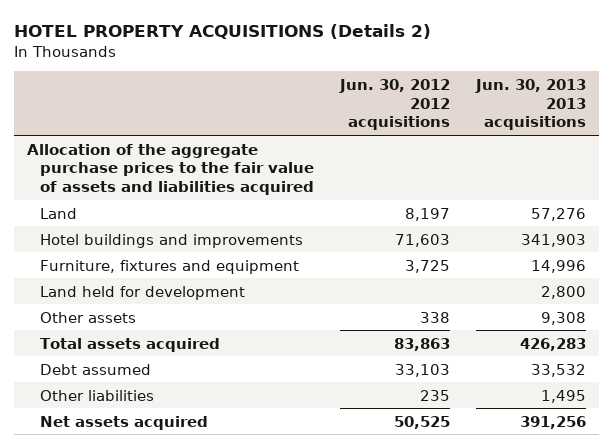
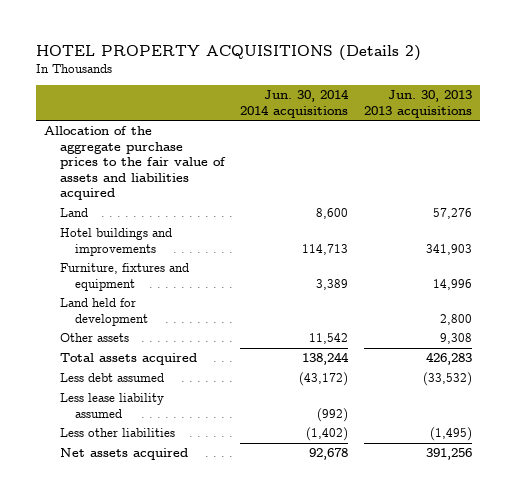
- | Jun. 30, 2012 2012 acquisitions | Jun. 30, 2013 2013 acquisitions
+ | Jun. 30, 2014 2014 acquisitions | Jun. 30, 2013 2013 acquisitions
- Debt assumed | 33,103 | 33,532
- Other liabilities | 235 | 1,495
+ Less debt assumed | (43,172) | (33,532)
+ Less lease liability assumed | (992) |
+ Less other liabilities | (1,402) | (1,495)

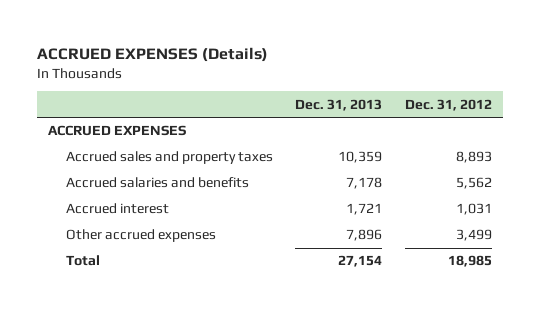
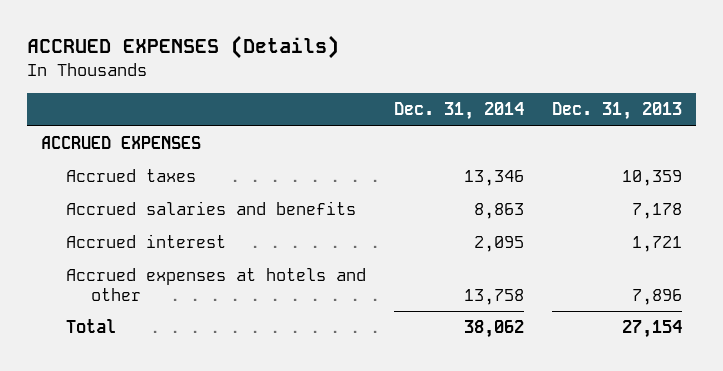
- | Dec. 31, 2013 | Dec. 31, 2012
+ | Dec. 31, 2014 | Dec. 31, 2013
- Accrued sales and property taxes | 10,359 | 8,893
+ Accrued taxes | 13,346 | 10,359
- Other accrued expenses | 7,896 | 3,499
+ Accrued expenses at hotels and other | 13,758 | 7,896

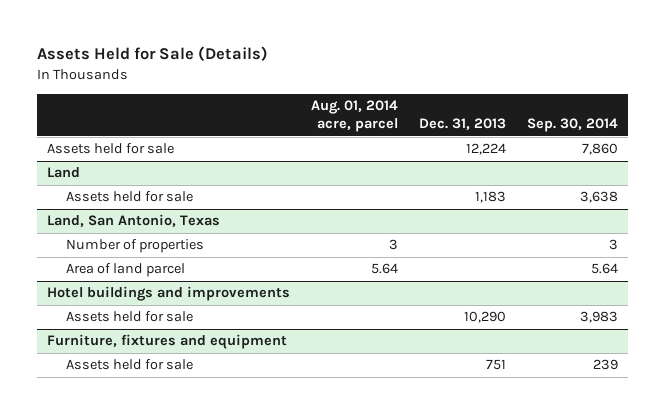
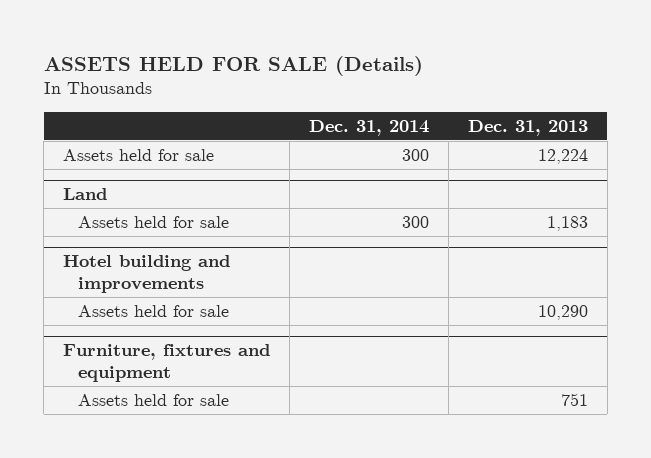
- Assets Held for Sale (Details)
+ ASSETS HELD FOR SALE (Details)
- | Aug. 01, 2014 acre, parcel | Dec. 31, 2013 | Sep. 30, 2014
+ | Dec. 31, 2014 | Dec. 31, 2013
- Land, San Antonio, Texas
- Number of properties | 3 | | 3
- Area of land parcel | 5.64 | | 5.64
- Hotel buildings and improvements
+ Hotel building and improvements

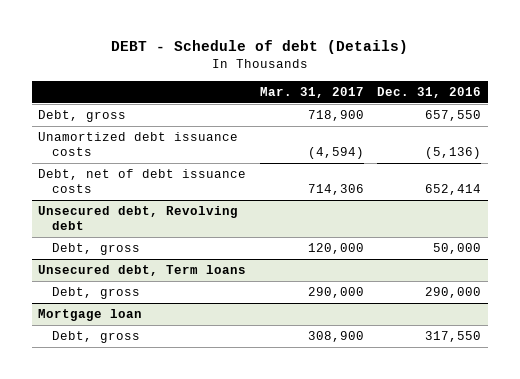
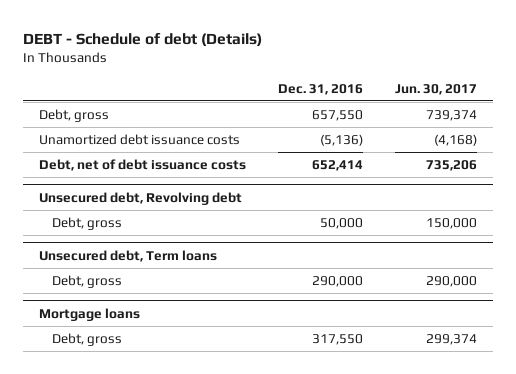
- | Mar. 31, 2017 | Dec. 31, 2016
+ | Dec. 31, 2016 | Jun. 30, 2017
- Mortgage loan
+ Mortgage loans

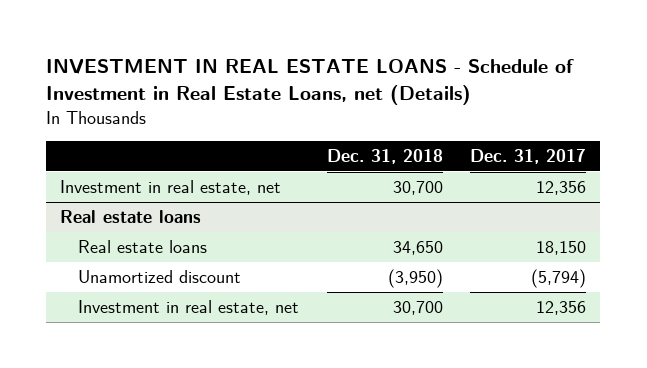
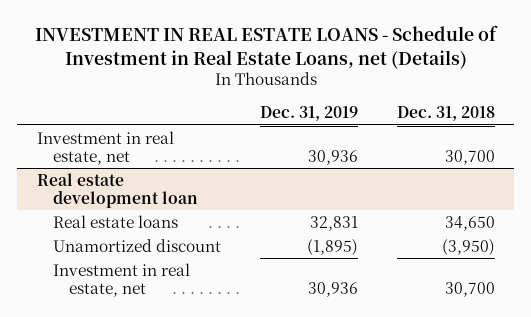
- | Dec. 31, 2018 | Dec. 31, 2017
+ | Dec. 31, 2019 | Dec. 31, 2018
- Real estate loans
+ Real estate development loan

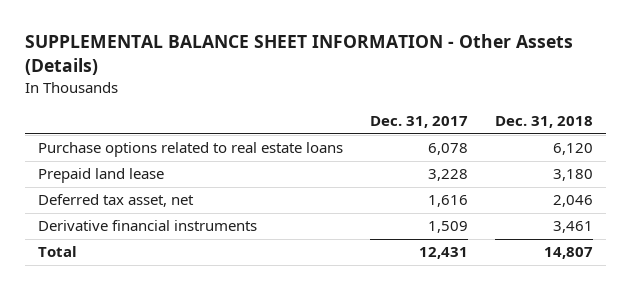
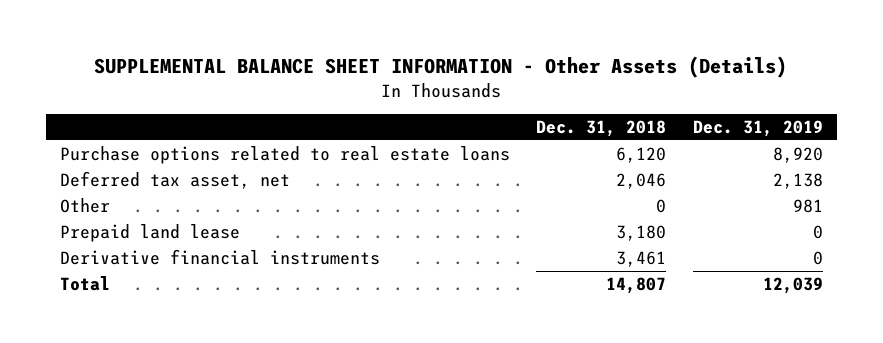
- | Dec. 31, 2017 | Dec. 31, 2018
+ | Dec. 31, 2018 | Dec. 31, 2019
+ Other | 0 | 981
moved down: Prepaid land lease | 3,180 | 0

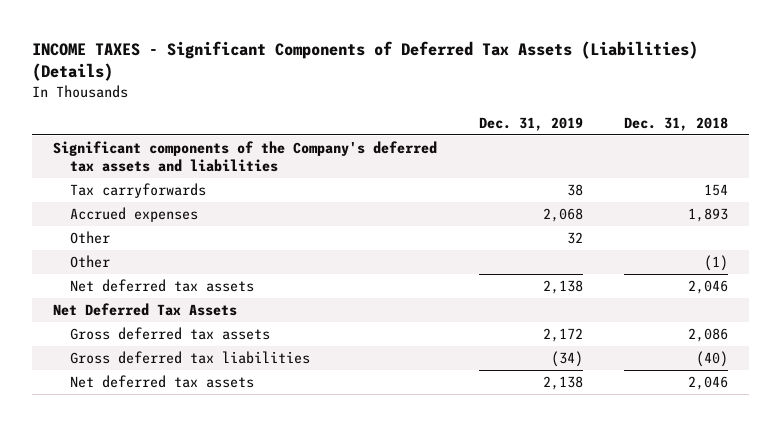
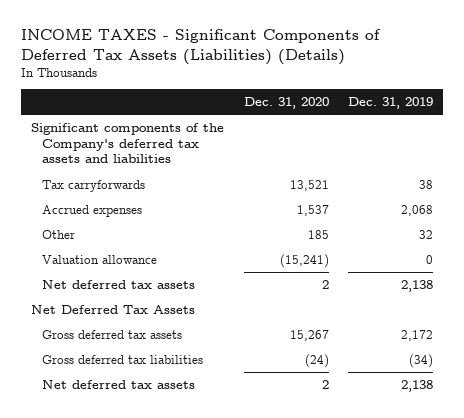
- | Dec. 31, 2019 | Dec. 31, 2018
+ | Dec. 31, 2020 | Dec. 31, 2019
- Other | | (1)
+ Valuation allowance | (15,241) | 0

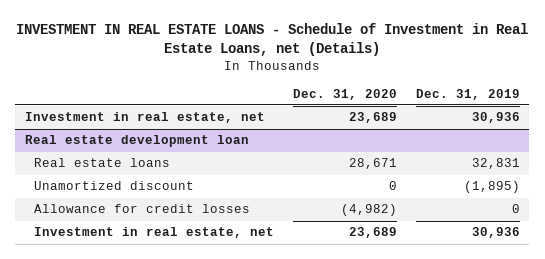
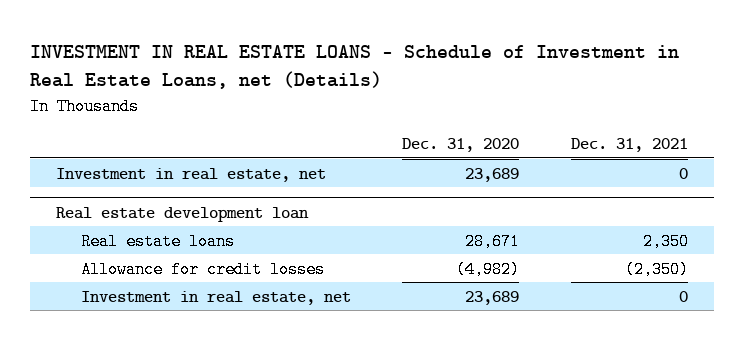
- | Dec. 31, 2020 | Dec. 31, 2019
+ | Dec. 31, 2020 | Dec. 31, 2021
@ Real estate development loan
- Unamortized discount | 0 | (1,895)

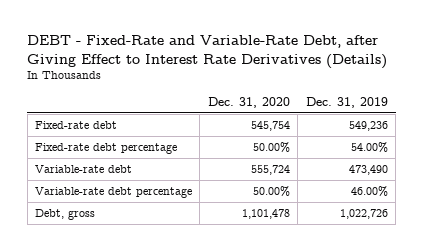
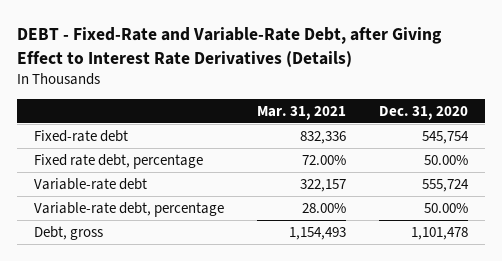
- | Dec. 31, 2020 | Dec. 31, 2019
+ | Mar. 31, 2021 | Dec. 31, 2020
- Fixed-rate debt percentage | 50.00% | 54.00%
+ Fixed rate debt, percentage | 72.00% | 50.00%
- Variable-rate debt percentage | 50.00% | 46.00%
+ Variable-rate debt, percentage | 28.00% | 50.00%

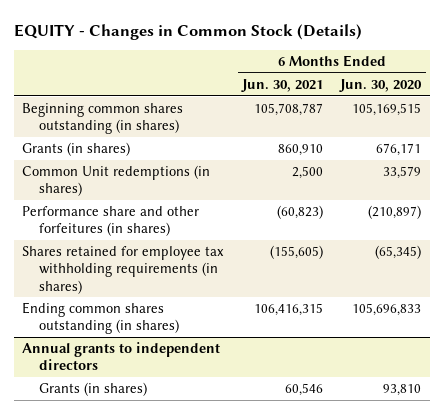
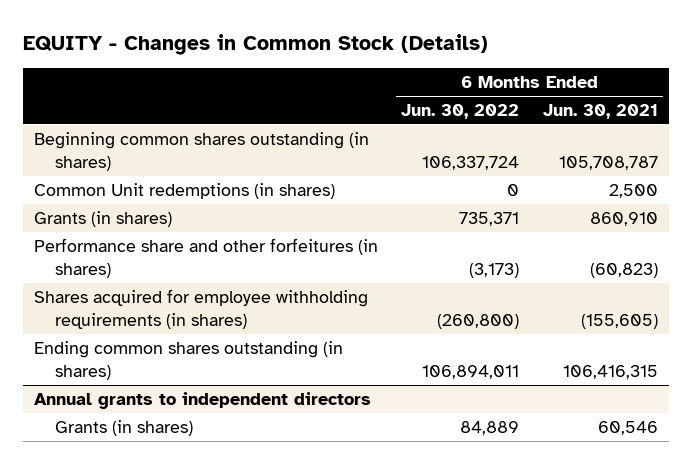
- | 6 Months Ended Jun. 30, 2021 | 6 Months Ended Jun. 30, 2020
+ | 6 Months Ended Jun. 30, 2022 | 6 Months Ended Jun. 30, 2021
moved down: Grants (in shares) | 735,371 | 860,910
- Shares retained for employee tax withholding requirements (in shares) | (155,605) | (65,345)
+ Shares acquired for employee withholding requirements (in shares) | (260,800) | (155,605)

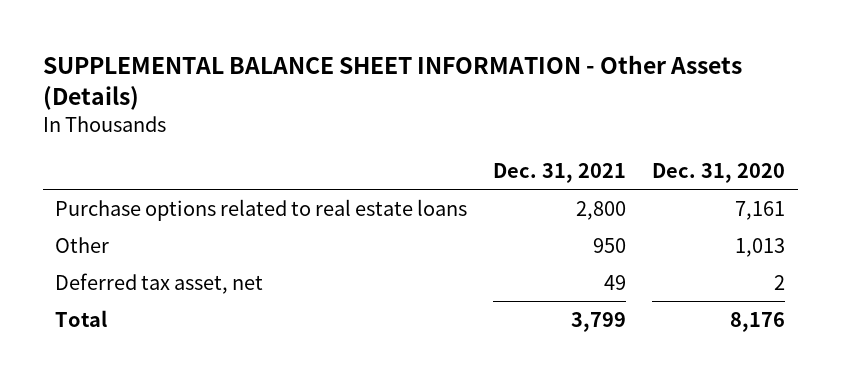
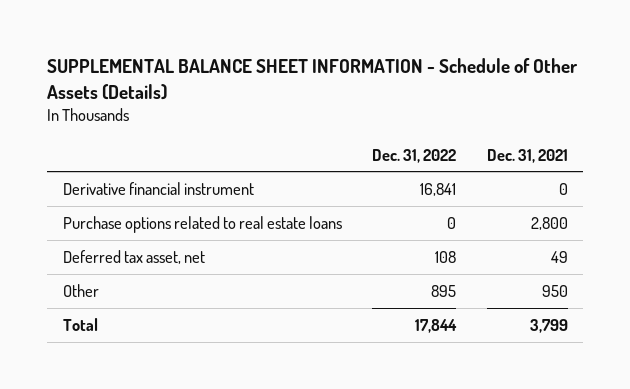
- SUPPLEMENTAL BALANCE SHEET INFORMATION - Other Assets (Details)
+ SUPPLEMENTAL BALANCE SHEET INFORMATION - Schedule of Other Assets (Details)
- | Dec. 31, 2021 | Dec. 31, 2020
+ | Dec. 31, 2022 | Dec. 31, 2021
+ Derivative financial instrument | 16,841 | 0
moved down: Other | 895 | 950

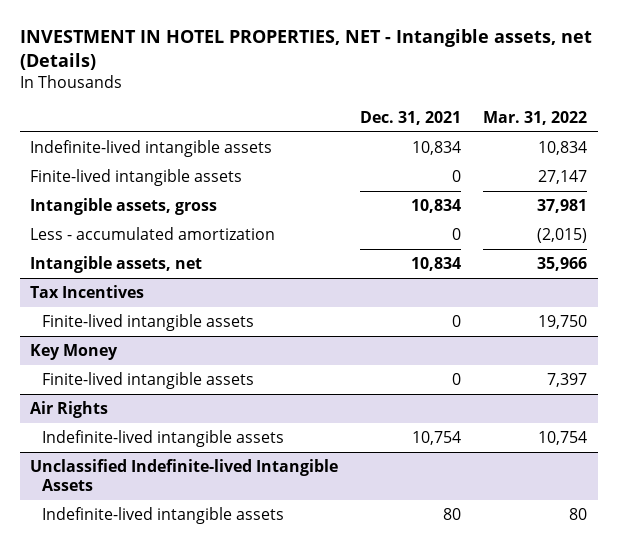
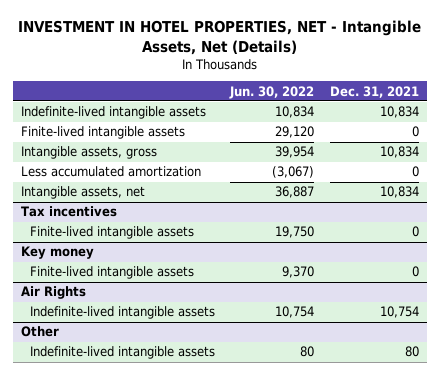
- INVESTMENT IN HOTEL PROPERTIES, NET - Intangible assets, net (Details)
+ INVESTMENT IN HOTEL PROPERTIES, NET - Intangible Assets, Net (Details)
- | Dec. 31, 2021 | Mar. 31, 2022
+ | Jun. 30, 2022 | Dec. 31, 2021
- Less - accumulated amortization | 0 | (2,015)
+ Less accumulated amortization | (3,067) | 0
- Tax Incentives
+ Tax incentives
- Key Money
+ Key money
- Unclassified Indefinite-lived Intangible Assets
+ Other

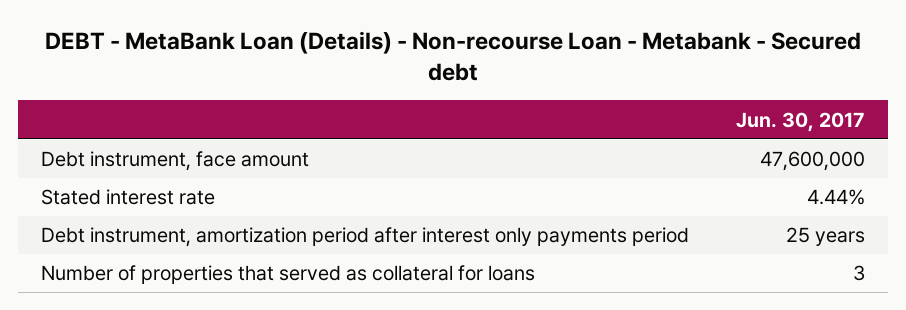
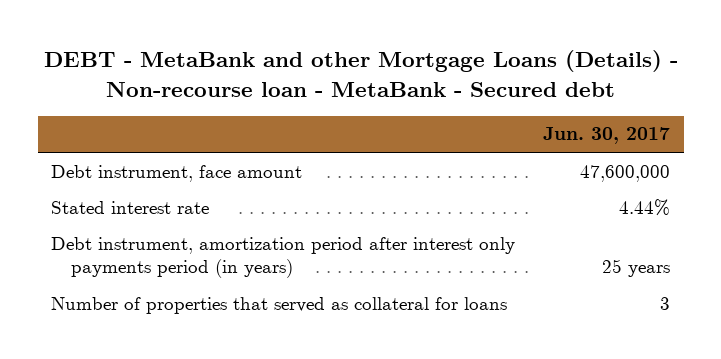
- DEBT - MetaBank Loan (Details) - Non-recourse Loan - Metabank - Secured debt
+ DEBT - MetaBank and other Mortgage Loans (Details) - Non-recourse loan - MetaBank - Secured debt
- Debt instrument, amortization period after interest only payments period | 25 years
+ Debt instrument, amortization period after interest only payments period (in years) | 25 years

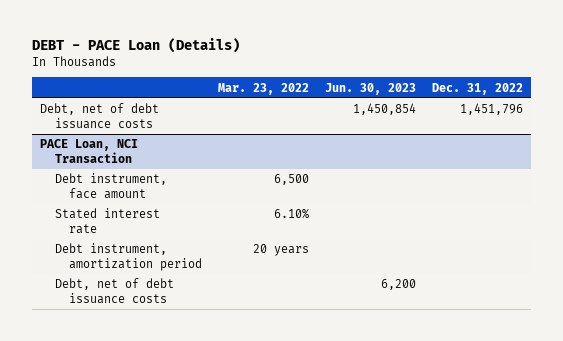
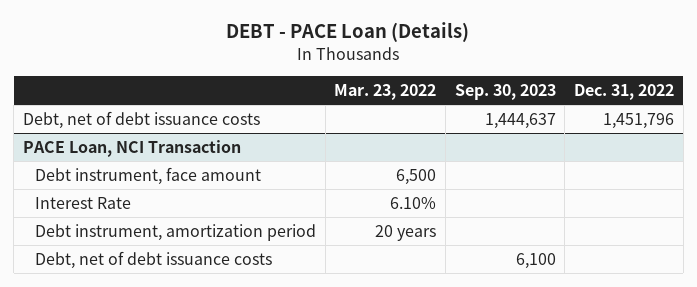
- | Mar. 23, 2022 | Jun. 30, 2023 | Dec. 31, 2022
+ | Mar. 23, 2022 | Sep. 30, 2023 | Dec. 31, 2022
@ PACE Loan, NCI Transaction
- Stated interest rate | 6.10% | |
+ Interest Rate | 6.10% | |

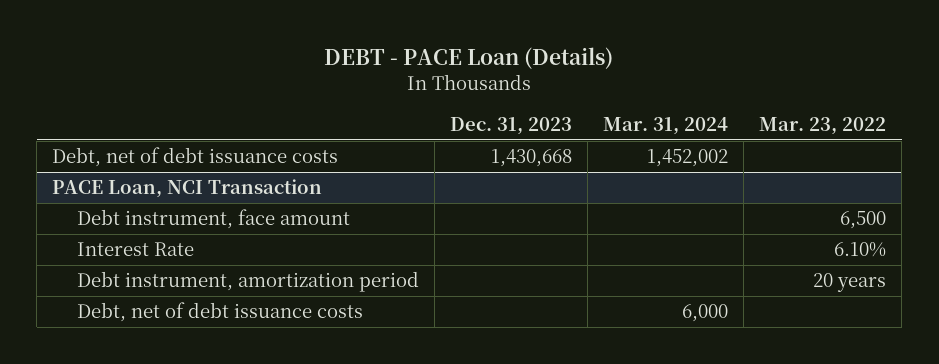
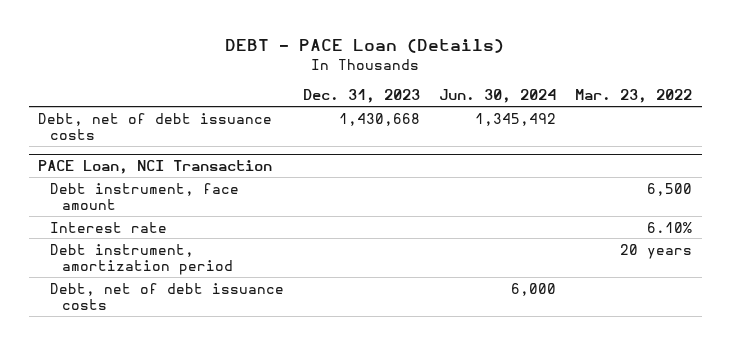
- | Dec. 31, 2023 | Mar. 31, 2024 | Mar. 23, 2022
+ | Dec. 31, 2023 | Jun. 30, 2024 | Mar. 23, 2022
@ PACE Loan, NCI Transaction
- Interest Rate | | | 6.10%
+ Interest rate | | | 6.10%

